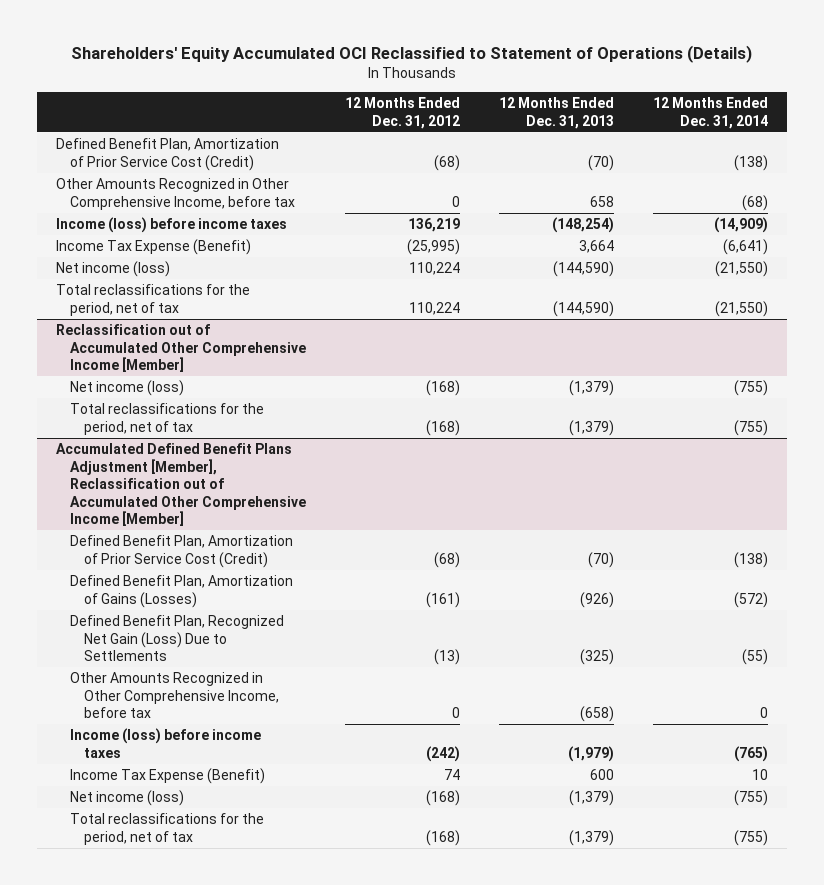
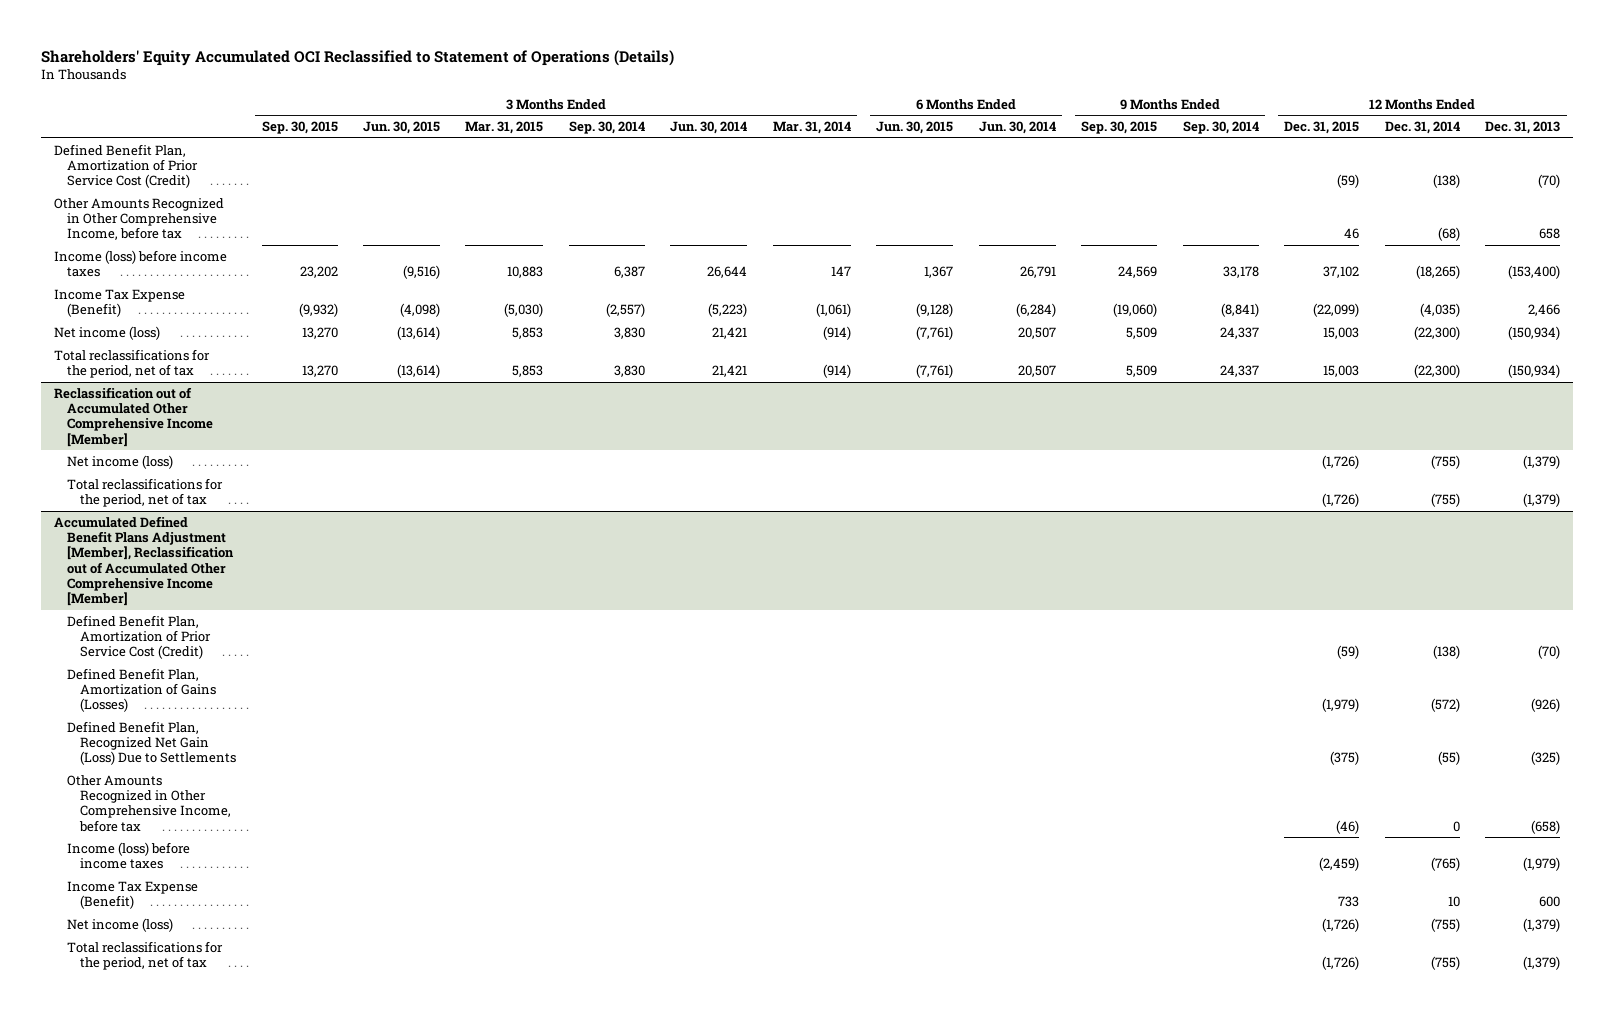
- | 12 Months Ended Dec. 31, 2012 | 12 Months Ended Dec. 31, 2013 | 12 Months Ended Dec. 31, 2014
+ | 3 Months Ended Sep. 30, 2015 | 3 Months Ended Jun. 30, 2015 | 3 Months Ended Mar. 31, 2015 | 3 Months Ended Sep. 30, 2014 | 3 Months Ended Jun. 30, 2014 | 3 Months Ended Mar. 31, 2014 | 6 Months Ended Jun. 30, 2015 | 6 Months Ended Jun. 30, 2014 | 9 Months Ended Sep. 30, 2015 | 9 Months Ended Sep. 30, 2014 | 12 Months Ended Dec. 31, 2015 | 12 Months Ended Dec. 31, 2014 | 12 Months Ended Dec. 31, 2013
- Income (loss) before income taxes | 136,219 | (148,254) | (14,909)
- Income Tax Expense (Benefit) | (25,995) | 3,664 | (6,641)
- Net income (loss) | 110,224 | (144,590) | (21,550)
- Total reclassifications for the period, net of tax | 110,224 | (144,590) | (21,550)
+ Income (loss) before income taxes | 23,202 | (9,516) | 10,883 | 6,387 | 26,644 | 147 | 1,367 | 26,791 | 24,569 | 33,178 | 37,102 | (18,265) | (153,400)
+ Income Tax Expense (Benefit) | (9,932) | (4,098) | (5,030) | (2,557) | (5,223) | (1,061) | (9,128) | (6,284) | (19,060) | (8,841) | (22,099) | (4,035) | 2,466
+ Net income (loss) | 13,270 | (13,614) | 5,853 | 3,830 | 21,421 | (914) | (7,761) | 20,507 | 5,509 | 24,337 | 15,003 | (22,300) | (150,934)
+ Total reclassifications for the period, net of tax | 13,270 | (13,614) | 5,853 | 3,830 | 21,421 | (914) | (7,761) | 20,507 | 5,509 | 24,337 | 15,003 | (22,300) | (150,934)

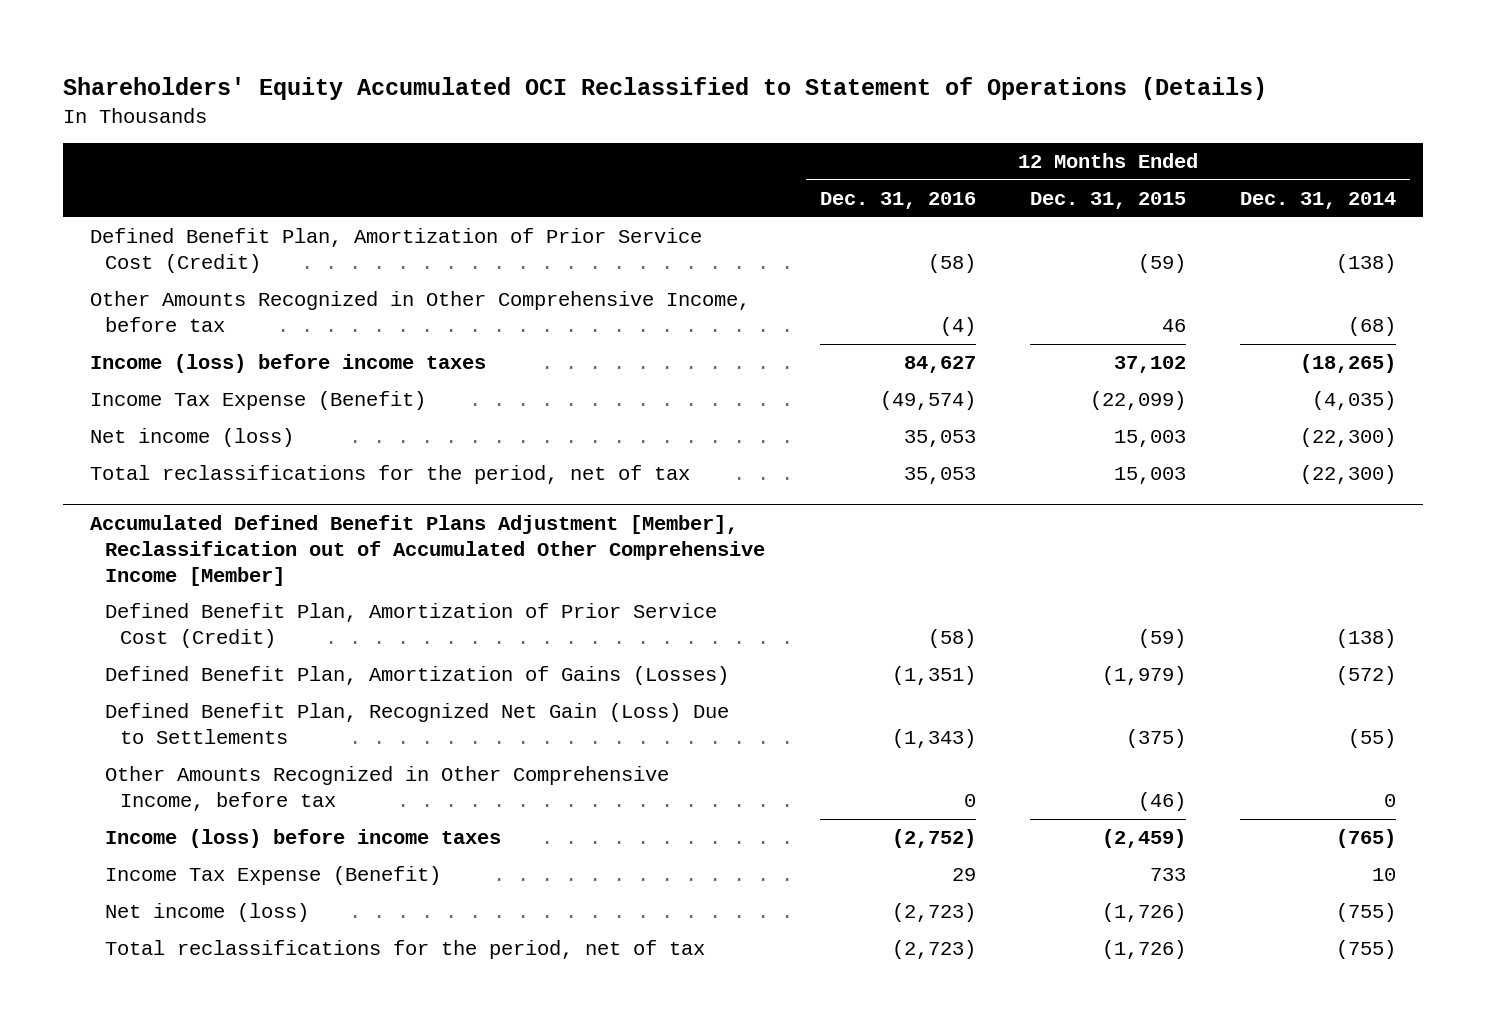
- | 3 Months Ended Sep. 30, 2015 | 3 Months Ended Jun. 30, 2015 | 3 Months Ended Mar. 31, 2015 | 3 Months Ended Sep. 30, 2014 | 3 Months Ended Jun. 30, 2014 | 3 Months Ended Mar. 31, 2014 | 6 Months Ended Jun. 30, 2015 | 6 Months Ended Jun. 30, 2014 | 9 Months Ended Sep. 30, 2015 | 9 Months Ended Sep. 30, 2014 | 12 Months Ended Dec. 31, 2015 | 12 Months Ended Dec. 31, 2014 | 12 Months Ended Dec. 31, 2013
+ | 12 Months Ended Dec. 31, 2016 | 12 Months Ended Dec. 31, 2015 | 12 Months Ended Dec. 31, 2014
- Reclassification out of Accumulated Other Comprehensive Income [Member]
- Net income (loss) | | | | | | | | | | | (1,726) | (755) | (1,379)
- Total reclassifications for the period, net of tax | | | | | | | | | | | (1,726) | (755) | (1,379)

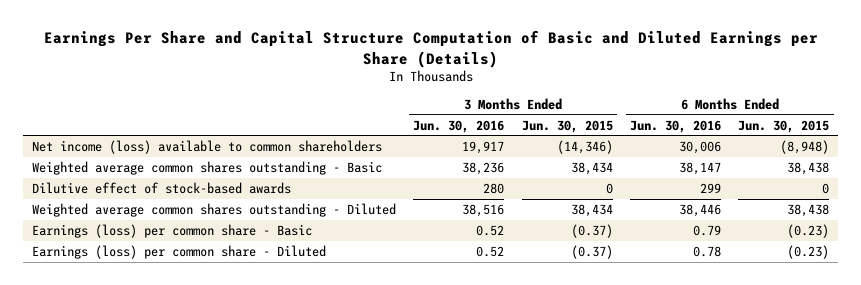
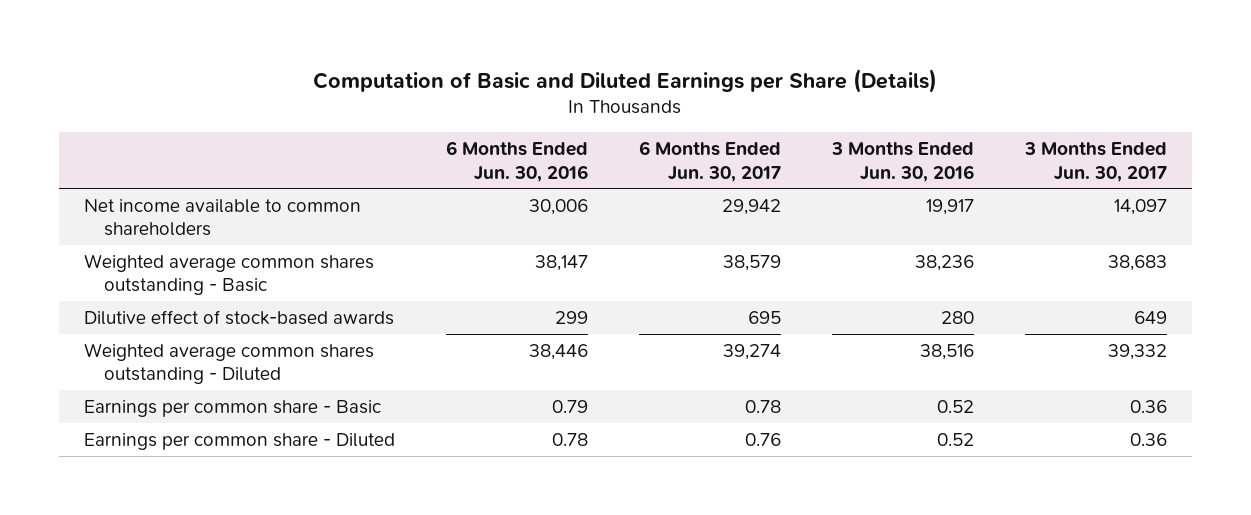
- Earnings Per Share and Capital Structure Computation of Basic and Diluted Earnings per Share (Details)
+ Computation of Basic and Diluted Earnings per Share (Details)
- | 3 Months Ended Jun. 30, 2016 | 3 Months Ended Jun. 30, 2015 | 6 Months Ended Jun. 30, 2016 | 6 Months Ended Jun. 30, 2015
+ | 6 Months Ended Jun. 30, 2016 | 6 Months Ended Jun. 30, 2017 | 3 Months Ended Jun. 30, 2016 | 3 Months Ended Jun. 30, 2017
- Net income (loss) available to common shareholders | 19,917 | (14,346) | 30,006 | (8,948)
+ Net income available to common shareholders | 30,006 | 29,942 | 19,917 | 14,097
- Earnings (loss) per common share - Basic | 0.52 | (0.37) | 0.79 | (0.23)
- Earnings (loss) per common share - Diluted | 0.52 | (0.37) | 0.78 | (0.23)
+ Earnings per common share - Basic | 0.79 | 0.78 | 0.52 | 0.36
+ Earnings per common share - Diluted | 0.78 | 0.76 | 0.52 | 0.36

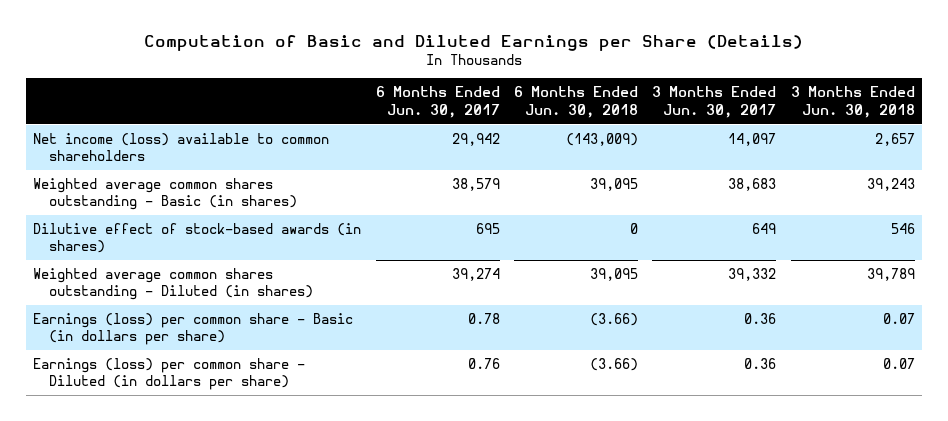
- | 6 Months Ended Jun. 30, 2016 | 6 Months Ended Jun. 30, 2017 | 3 Months Ended Jun. 30, 2016 | 3 Months Ended Jun. 30, 2017
+ | 6 Months Ended Jun. 30, 2017 | 6 Months Ended Jun. 30, 2018 | 3 Months Ended Jun. 30, 2017 | 3 Months Ended Jun. 30, 2018
- Net income available to common shareholders | 30,006 | 29,942 | 19,917 | 14,097
- Weighted average common shares outstanding - Basic | 38,147 | 38,579 | 38,236 | 38,683
- Dilutive effect of stock-based awards | 299 | 695 | 280 | 649
- Weighted average common shares outstanding - Diluted | 38,446 | 39,274 | 38,516 | 39,332
- Earnings per common share - Basic | 0.79 | 0.78 | 0.52 | 0.36
- Earnings per common share - Diluted | 0.78 | 0.76 | 0.52 | 0.36
+ Net income (loss) available to common shareholders | 29,942 | (143,009) | 14,097 | 2,657
+ Weighted average common shares outstanding - Basic (in shares) | 38,579 | 39,095 | 38,683 | 39,243
+ Dilutive effect of stock-based awards (in shares) | 695 | 0 | 649 | 546
+ Weighted average common shares outstanding - Diluted (in shares) | 39,274 | 39,095 | 39,332 | 39,789
+ Earnings (loss) per common share - Basic (in dollars per share) | 0.78 | (3.66) | 0.36 | 0.07
+ Earnings (loss) per common share - Diluted (in dollars per share) | 0.76 | (3.66) | 0.36 | 0.07

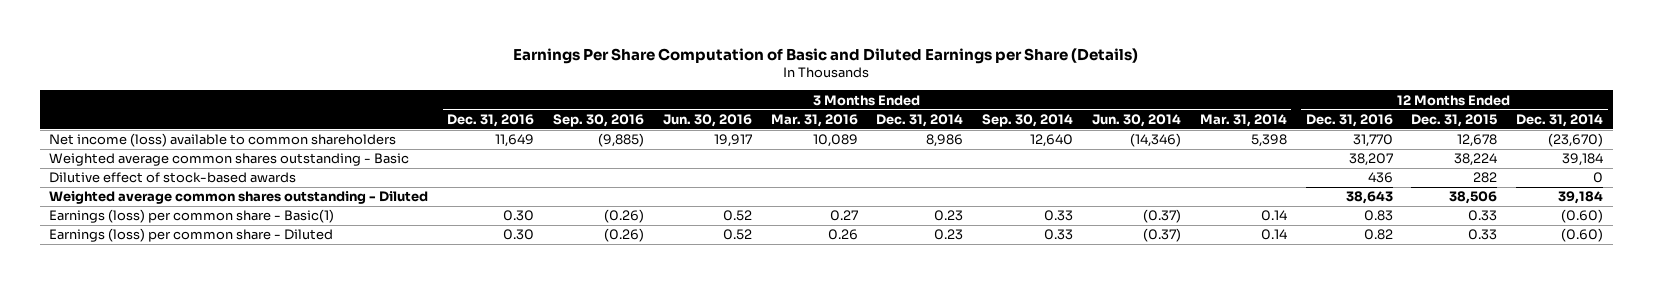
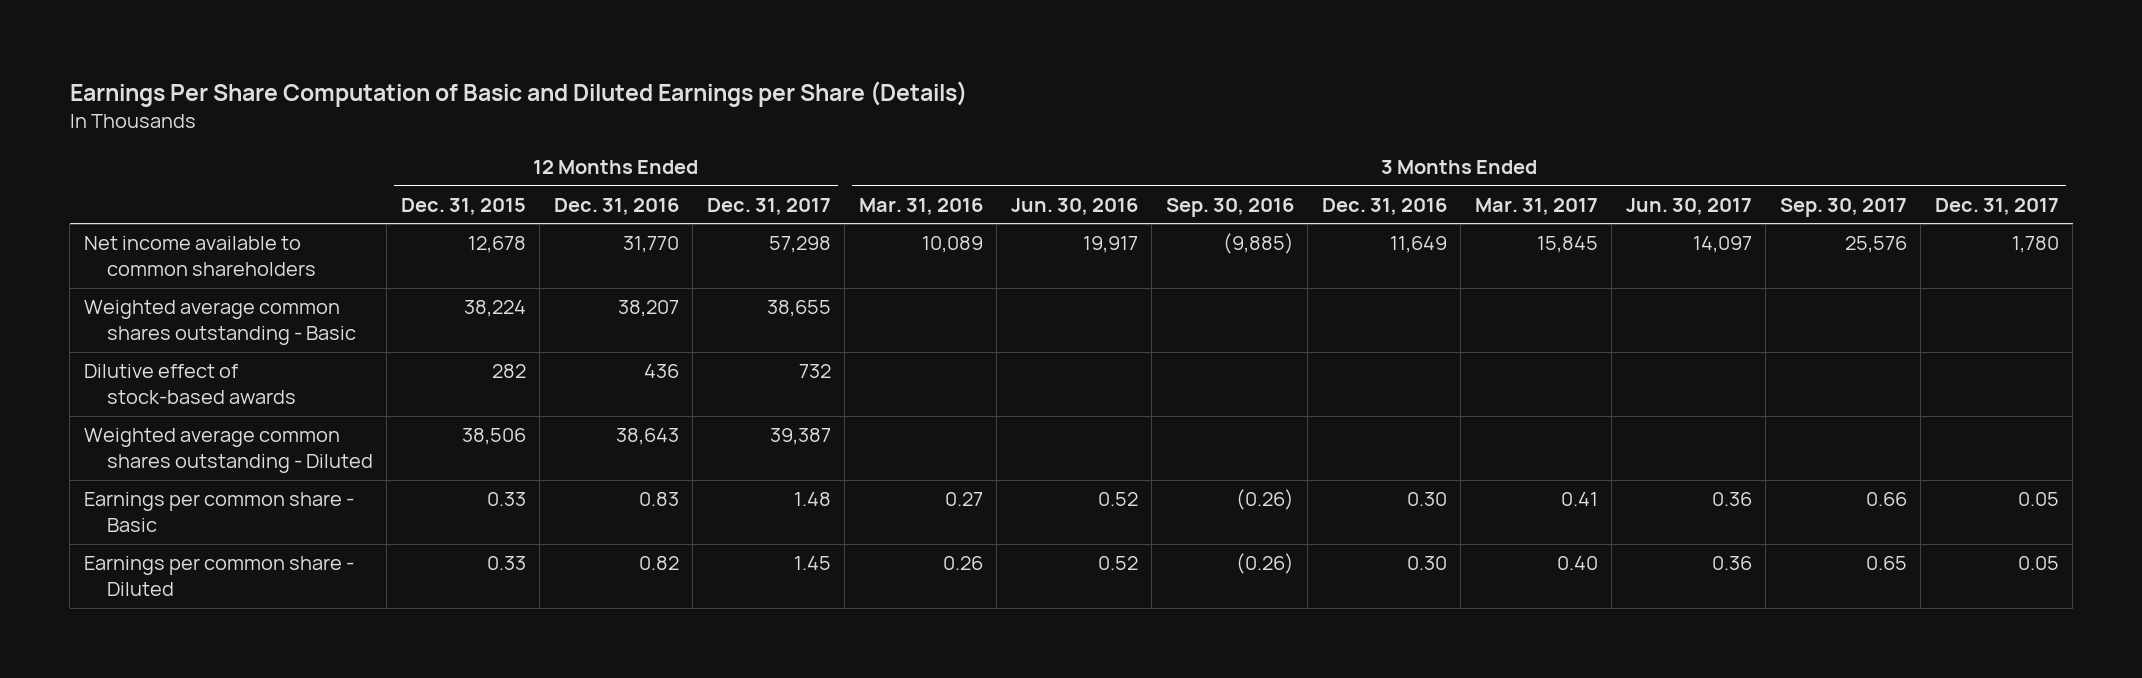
- | 3 Months Ended Dec. 31, 2016 | 3 Months Ended Sep. 30, 2016 | 3 Months Ended Jun. 30, 2016 | 3 Months Ended Mar. 31, 2016 | 3 Months Ended Dec. 31, 2014 | 3 Months Ended Sep. 30, 2014 | 3 Months Ended Jun. 30, 2014 | 3 Months Ended Mar. 31, 2014 | 12 Months Ended Dec. 31, 2016 | 12 Months Ended Dec. 31, 2015 | 12 Months Ended Dec. 31, 2014
+ | 12 Months Ended Dec. 31, 2015 | 12 Months Ended Dec. 31, 2016 | 12 Months Ended Dec. 31, 2017 | 3 Months Ended Mar. 31, 2016 | 3 Months Ended Jun. 30, 2016 | 3 Months Ended Sep. 30, 2016 | 3 Months Ended Dec. 31, 2016 | 3 Months Ended Mar. 31, 2017 | 3 Months Ended Jun. 30, 2017 | 3 Months Ended Sep. 30, 2017 | 3 Months Ended Dec. 31, 2017
- Net income (loss) available to common shareholders | 11,649 | (9,885) | 19,917 | 10,089 | 8,986 | 12,640 | (14,346) | 5,398 | 31,770 | 12,678 | (23,670)
+ Net income available to common shareholders | 12,678 | 31,770 | 57,298 | 10,089 | 19,917 | (9,885) | 11,649 | 15,845 | 14,097 | 25,576 | 1,780
- Earnings (loss) per common share - Basic(1) | 0.30 | (0.26) | 0.52 | 0.27 | 0.23 | 0.33 | (0.37) | 0.14 | 0.83 | 0.33 | (0.60)
- Earnings (loss) per common share - Diluted | 0.30 | (0.26) | 0.52 | 0.26 | 0.23 | 0.33 | (0.37) | 0.14 | 0.82 | 0.33 | (0.60)
+ Earnings per common share - Basic | 0.33 | 0.83 | 1.48 | 0.27 | 0.52 | (0.26) | 0.30 | 0.41 | 0.36 | 0.66 | 0.05
+ Earnings per common share - Diluted | 0.33 | 0.82 | 1.45 | 0.26 | 0.52 | (0.26) | 0.30 | 0.40 | 0.36 | 0.65 | 0.05

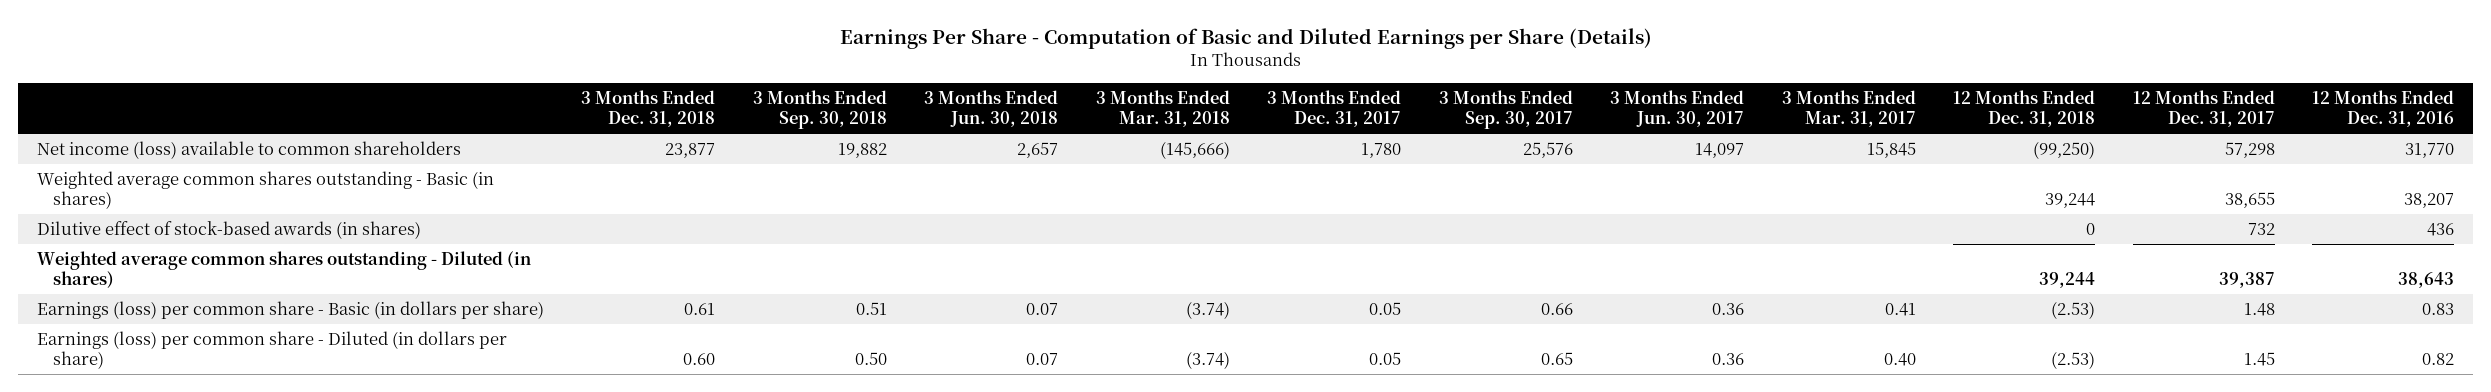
- Earnings Per Share Computation of Basic and Diluted Earnings per Share (Details)
+ Earnings Per Share - Computation of Basic and Diluted Earnings per Share (Details)
- | 12 Months Ended Dec. 31, 2015 | 12 Months Ended Dec. 31, 2016 | 12 Months Ended Dec. 31, 2017 | 3 Months Ended Mar. 31, 2016 | 3 Months Ended Jun. 30, 2016 | 3 Months Ended Sep. 30, 2016 | 3 Months Ended Dec. 31, 2016 | 3 Months Ended Mar. 31, 2017 | 3 Months Ended Jun. 30, 2017 | 3 Months Ended Sep. 30, 2017 | 3 Months Ended Dec. 31, 2017
+ | 3 Months Ended Dec. 31, 2018 | 3 Months Ended Sep. 30, 2018 | 3 Months Ended Jun. 30, 2018 | 3 Months Ended Mar. 31, 2018 | 3 Months Ended Dec. 31, 2017 | 3 Months Ended Sep. 30, 2017 | 3 Months Ended Jun. 30, 2017 | 3 Months Ended Mar. 31, 2017 | 12 Months Ended Dec. 31, 2018 | 12 Months Ended Dec. 31, 2017 | 12 Months Ended Dec. 31, 2016
- Net income available to common shareholders | 12,678 | 31,770 | 57,298 | 10,089 | 19,917 | (9,885) | 11,649 | 15,845 | 14,097 | 25,576 | 1,780
- Weighted average common shares outstanding - Basic | 38,224 | 38,207 | 38,655 | | | | | | | |
- Dilutive effect of stock-based awards | 282 | 436 | 732 | | | | | | | |
- Weighted average common shares outstanding - Diluted | 38,506 | 38,643 | 39,387 | | | | | | | |
- Earnings per common share - Basic | 0.33 | 0.83 | 1.48 | 0.27 | 0.52 | (0.26) | 0.30 | 0.41 | 0.36 | 0.66 | 0.05
- Earnings per common share - Diluted | 0.33 | 0.82 | 1.45 | 0.26 | 0.52 | (0.26) | 0.30 | 0.40 | 0.36 | 0.65 | 0.05
+ Net income (loss) available to common shareholders | 23,877 | 19,882 | 2,657 | (145,666) | 1,780 | 25,576 | 14,097 | 15,845 | (99,250) | 57,298 | 31,770
+ Weighted average common shares outstanding - Basic (in shares) | | | | | | | | | 39,244 | 38,655 | 38,207
+ Dilutive effect of stock-based awards (in shares) | | | | | | | | | 0 | 732 | 436
+ Weighted average common shares outstanding - Diluted (in shares) | | | | | | | | | 39,244 | 39,387 | 38,643
+ Earnings (loss) per common share - Basic (in dollars per share) | 0.61 | 0.51 | 0.07 | (3.74) | 0.05 | 0.66 | 0.36 | 0.41 | (2.53) | 1.48 | 0.83
+ Earnings (loss) per common share - Diluted (in dollars per share) | 0.60 | 0.50 | 0.07 | (3.74) | 0.05 | 0.65 | 0.36 | 0.40 | (2.53) | 1.45 | 0.82

